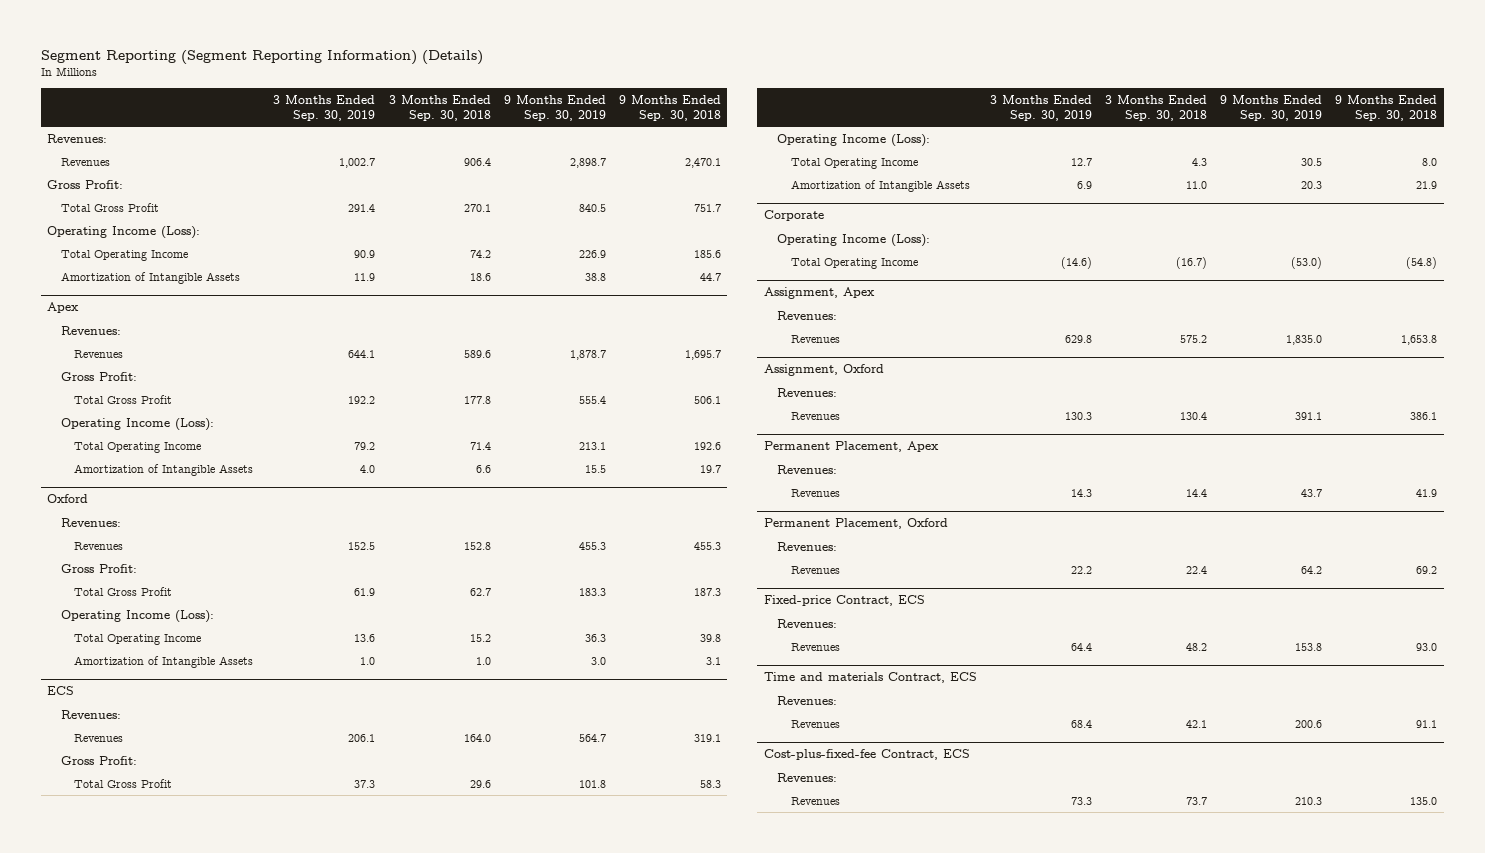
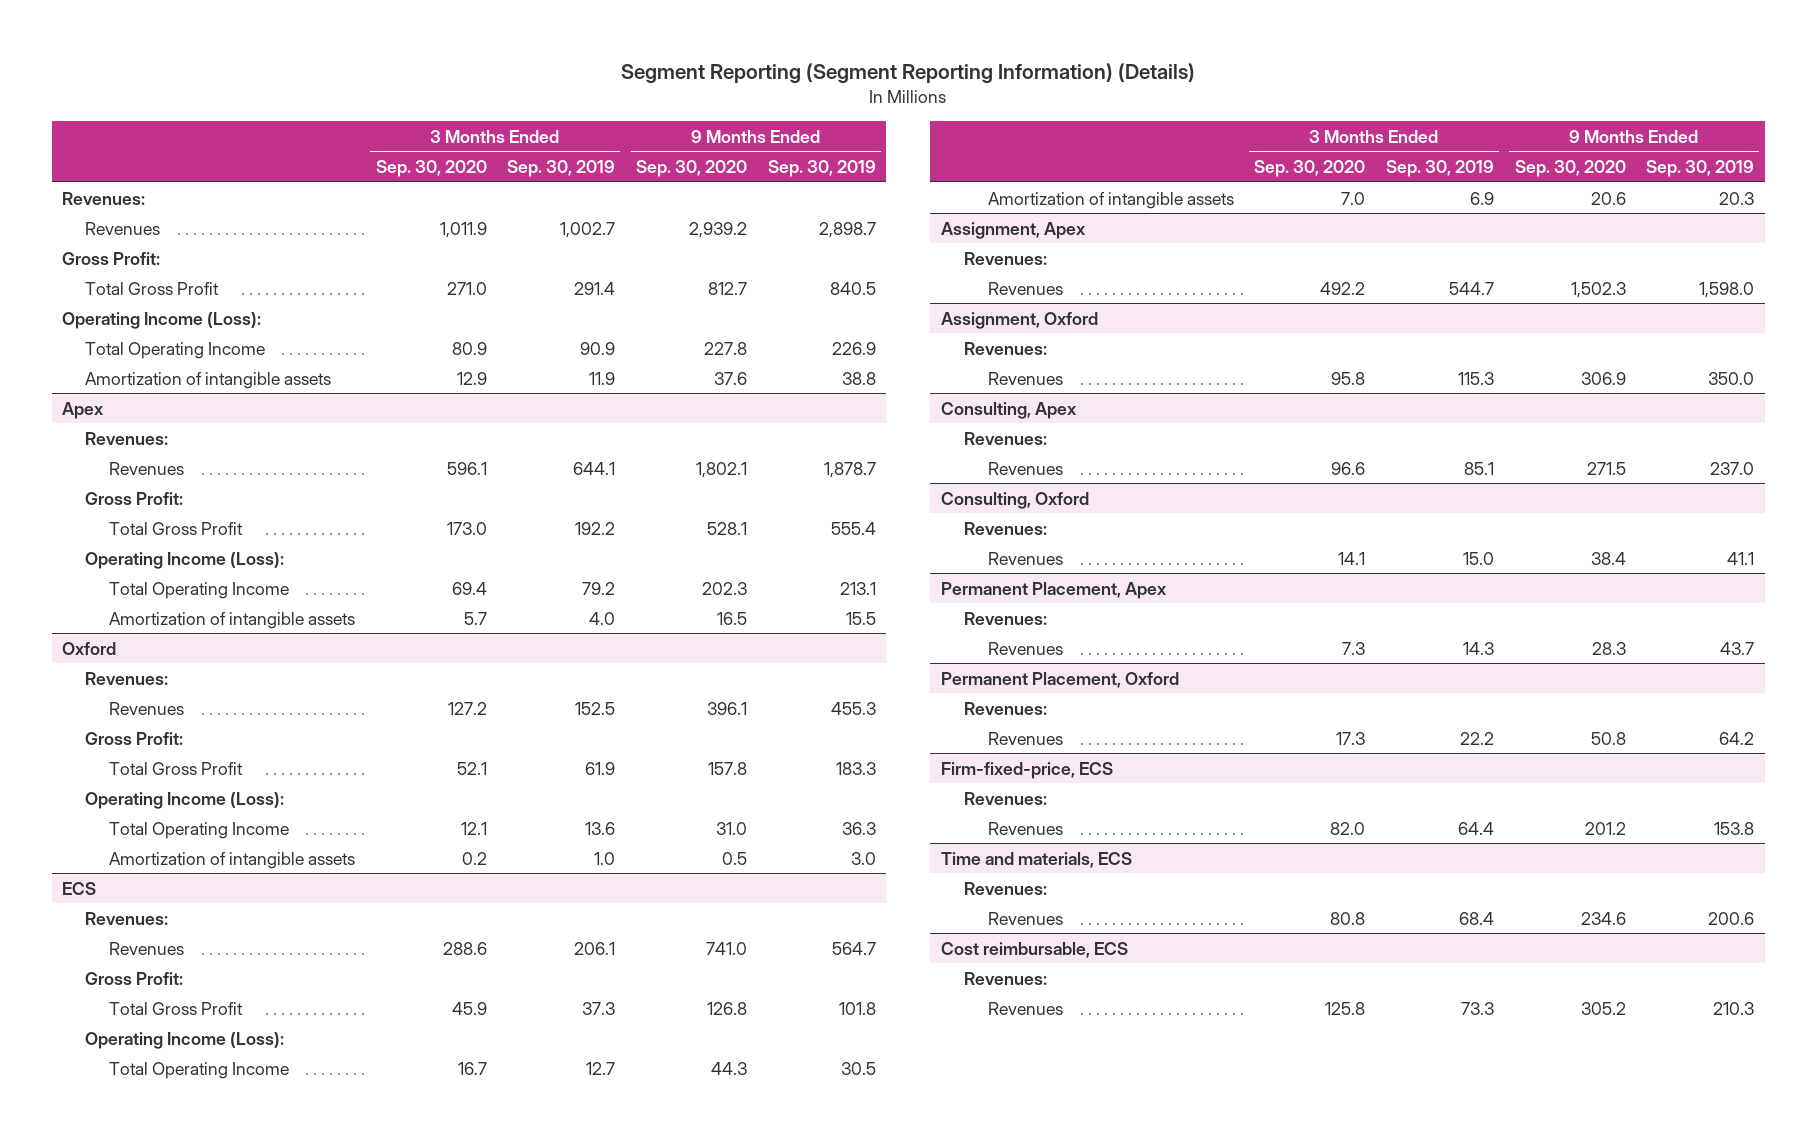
- | 3 Months Ended Sep. 30, 2019 | 3 Months Ended Sep. 30, 2018 | 9 Months Ended Sep. 30, 2019 | 9 Months Ended Sep. 30, 2018
+ | 3 Months Ended Sep. 30, 2020 | 3 Months Ended Sep. 30, 2019 | 9 Months Ended Sep. 30, 2020 | 9 Months Ended Sep. 30, 2019
- Amortization of Intangible Assets | 11.9 | 18.6 | 38.8 | 44.7
+ Amortization of intangible assets | 12.9 | 11.9 | 37.6 | 38.8
@ Apex
- Amortization of Intangible Assets | 4.0 | 6.6 | 15.5 | 19.7
+ Amortization of intangible assets | 5.7 | 4.0 | 16.5 | 15.5
@ Oxford
- Amortization of Intangible Assets | 1.0 | 1.0 | 3.0 | 3.1
+ Amortization of intangible assets | 0.2 | 1.0 | 0.5 | 3.0
@ ECS
- Amortization of Intangible Assets | 6.9 | 11.0 | 20.3 | 21.9
- Corporate
- Operating Income (Loss):
- Total Operating Income | (14.6) | (16.7) | (53.0) | (54.8)
@ ECS
+ Amortization of intangible assets | 7.0 | 6.9 | 20.6 | 20.3
@ Assignment, Apex
- Revenues | 629.8 | 575.2 | 1,835.0 | 1,653.8
+ Revenues | 492.2 | 544.7 | 1,502.3 | 1,598.0
@ Assignment, Oxford
- Revenues | 130.3 | 130.4 | 391.1 | 386.1
+ Revenues | 95.8 | 115.3 | 306.9 | 350.0
+ Consulting, Apex
+ Revenues:
+ Revenues | 96.6 | 85.1 | 271.5 | 237.0
+ Consulting, Oxford
+ Revenues:
+ Revenues | 14.1 | 15.0 | 38.4 | 41.1
- Fixed-price Contract, ECS
+ Firm-fixed-price, ECS
- Time and materials Contract, ECS
+ Time and materials, ECS
- Cost-plus-fixed-fee Contract, ECS
+ Cost reimbursable, ECS

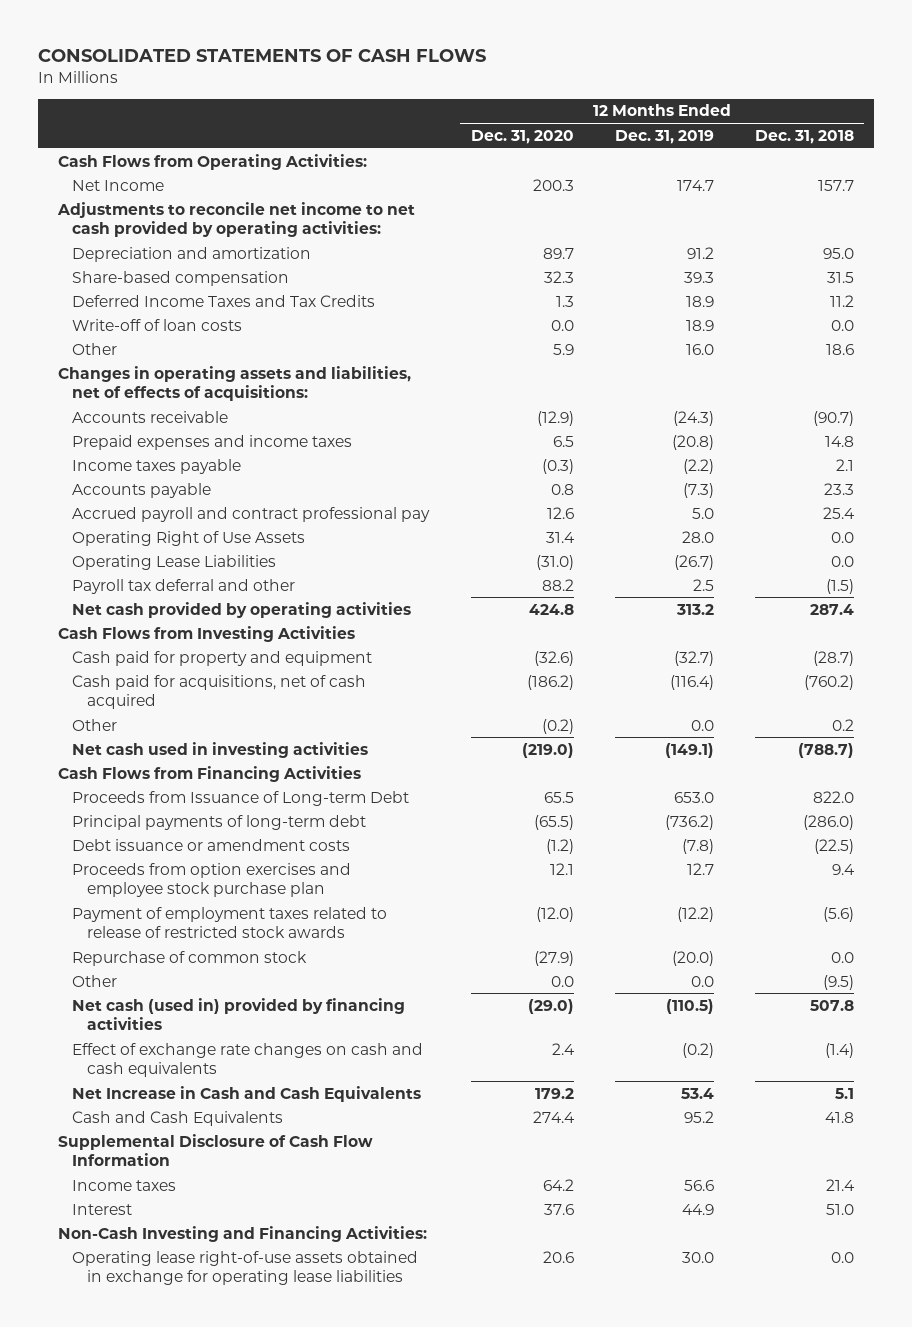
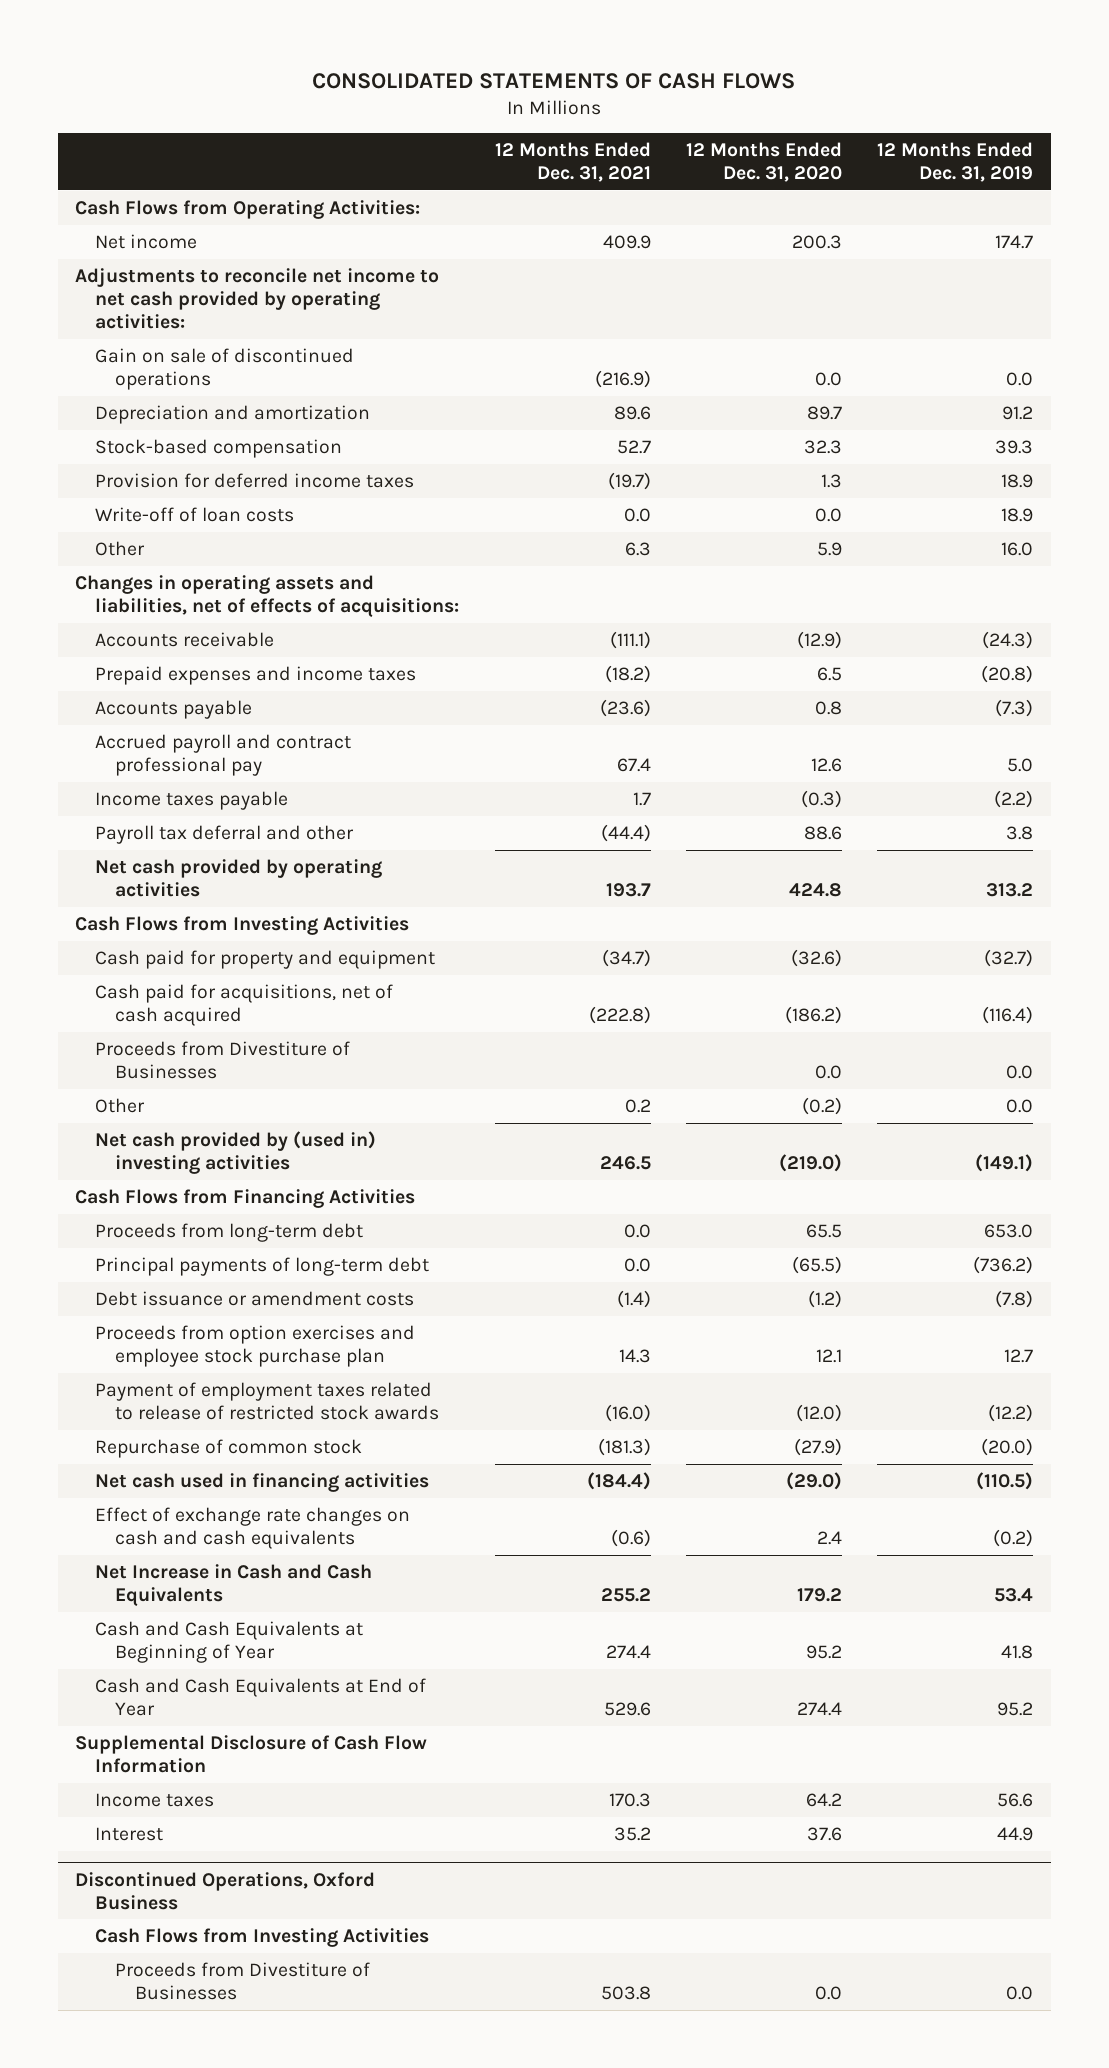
- | 12 Months Ended Dec. 31, 2020 | 12 Months Ended Dec. 31, 2019 | 12 Months Ended Dec. 31, 2018
+ | 12 Months Ended Dec. 31, 2021 | 12 Months Ended Dec. 31, 2020 | 12 Months Ended Dec. 31, 2019
- Net Income | 200.3 | 174.7 | 157.7
+ Net income | 409.9 | 200.3 | 174.7
+ Gain on sale of discontinued operations | (216.9) | 0.0 | 0.0
- Share-based compensation | 32.3 | 39.3 | 31.5
- Deferred Income Taxes and Tax Credits | 1.3 | 18.9 | 11.2
+ Stock-based compensation | 52.7 | 32.3 | 39.3
+ Provision for deferred income taxes | (19.7) | 1.3 | 18.9
- Operating Right of Use Assets | 31.4 | 28.0 | 0.0
- Operating Lease Liabilities | (31.0) | (26.7) | 0.0
- Payroll tax deferral and other | 88.2 | 2.5 | (1.5)
moved down: Income taxes payable | 1.7 | (0.3) | (2.2)
+ Payroll tax deferral and other | (44.4) | 88.6 | 3.8
+ Proceeds from Divestiture of Businesses | | 0.0 | 0.0
- Net cash used in investing activities | (219.0) | (149.1) | (788.7)
+ Net cash provided by (used in) investing activities | 246.5 | (219.0) | (149.1)
- Proceeds from Issuance of Long-term Debt | 65.5 | 653.0 | 822.0
+ Proceeds from long-term debt | 0.0 | 65.5 | 653.0
- Other | 0.0 | 0.0 | (9.5)
- Net cash (used in) provided by financing activities | (29.0) | (110.5) | 507.8
+ Net cash used in financing activities | (184.4) | (29.0) | (110.5)
- Cash and Cash Equivalents | 274.4 | 95.2 | 41.8
+ Cash and Cash Equivalents at Beginning of Year | 274.4 | 95.2 | 41.8
+ Cash and Cash Equivalents at End of Year | 529.6 | 274.4 | 95.2
- Non-Cash Investing and Financing Activities:
- Operating lease right-of-use assets obtained in exchange for operating lease liabilities | 20.6 | 30.0 | 0.0
+ Discontinued Operations, Oxford Business
+ Cash Flows from Investing Activities
+ Proceeds from Divestiture of Businesses | 503.8 | 0.0 | 0.0

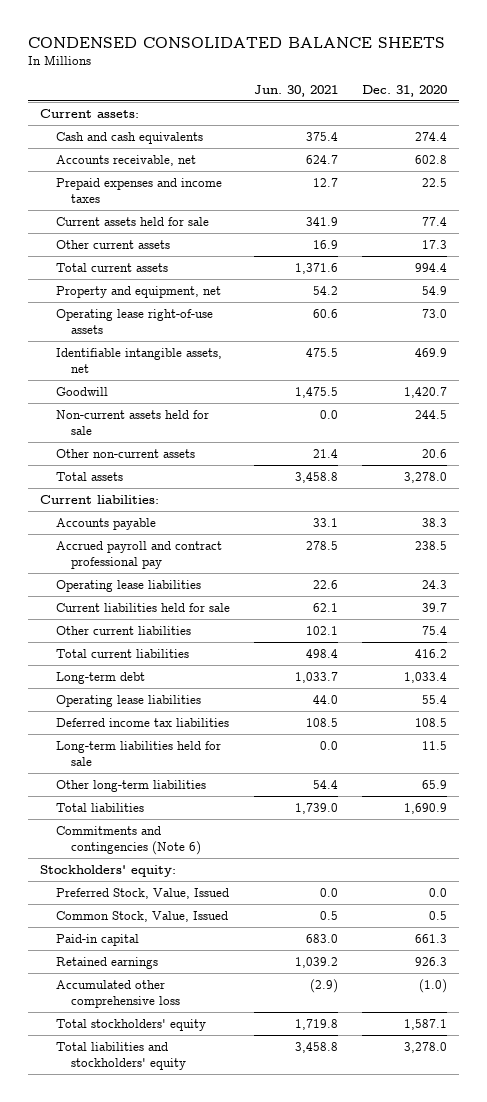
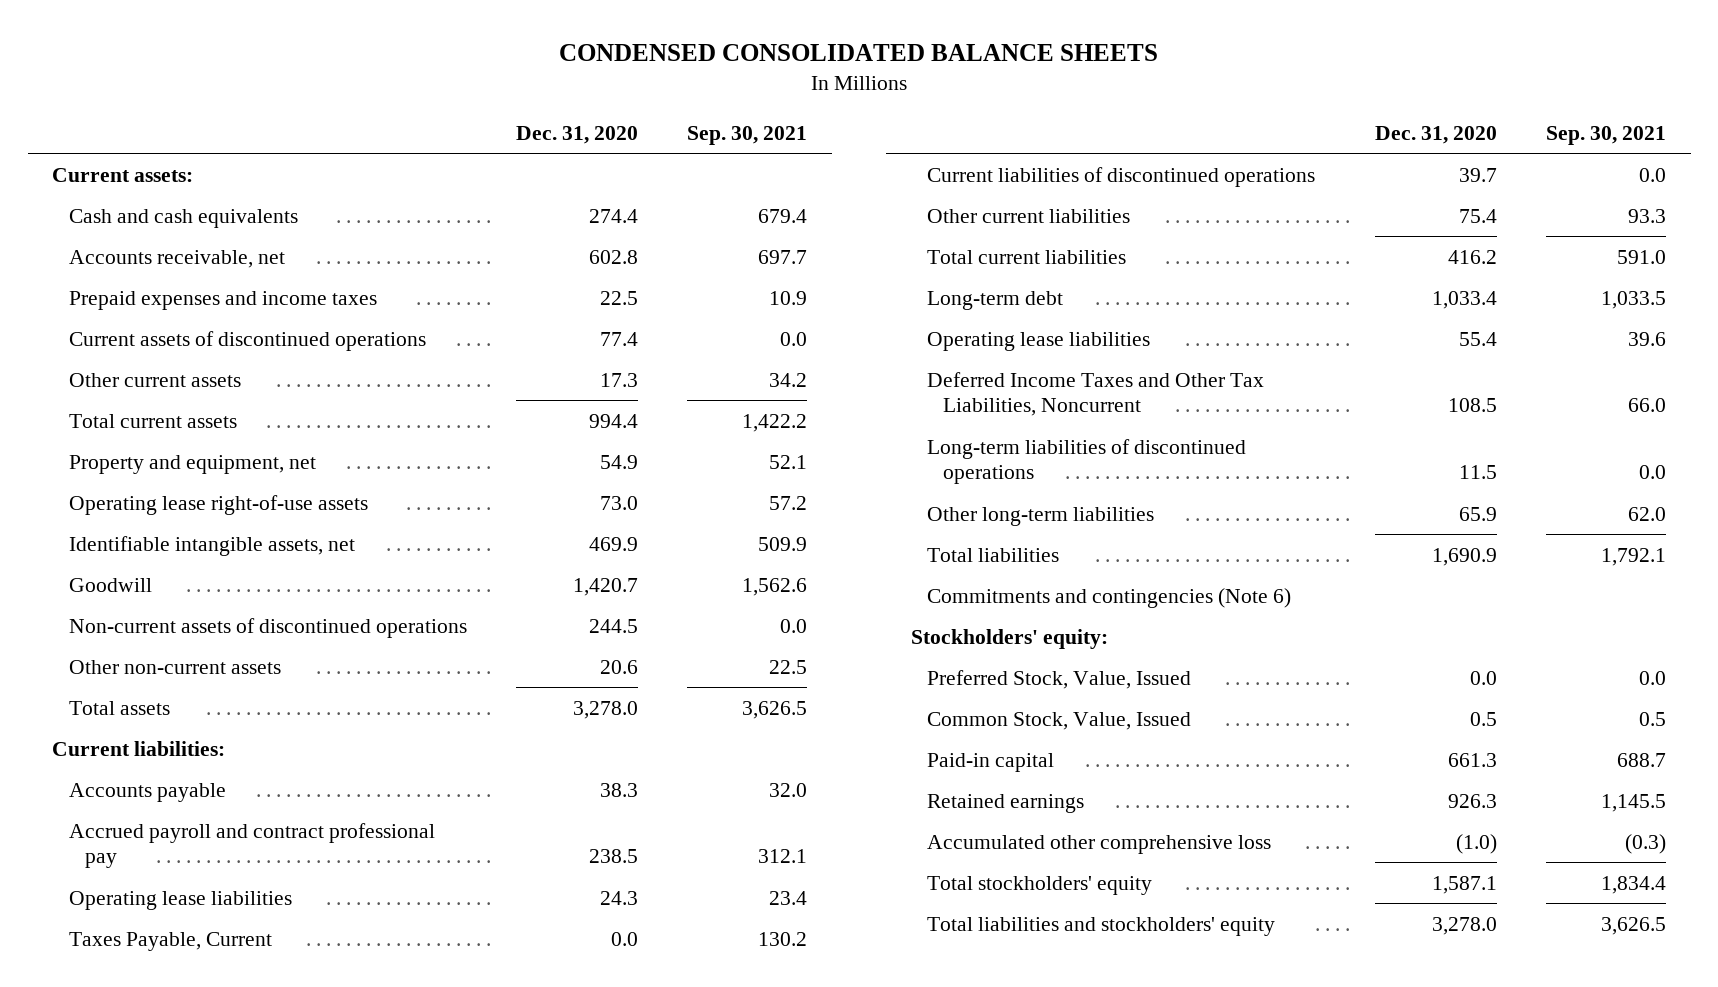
- | Jun. 30, 2021 | Dec. 31, 2020
+ | Dec. 31, 2020 | Sep. 30, 2021
- Current assets held for sale | 341.9 | 77.4
+ Current assets of discontinued operations | 77.4 | 0.0
- Non-current assets held for sale | 0.0 | 244.5
+ Non-current assets of discontinued operations | 244.5 | 0.0
- Current liabilities held for sale | 62.1 | 39.7
+ Taxes Payable, Current | 0.0 | 130.2
+ Current liabilities of discontinued operations | 39.7 | 0.0
- Deferred income tax liabilities | 108.5 | 108.5
- Long-term liabilities held for sale | 0.0 | 11.5
+ Deferred Income Taxes and Other Tax Liabilities, Noncurrent | 108.5 | 66.0
+ Long-term liabilities of discontinued operations | 11.5 | 0.0

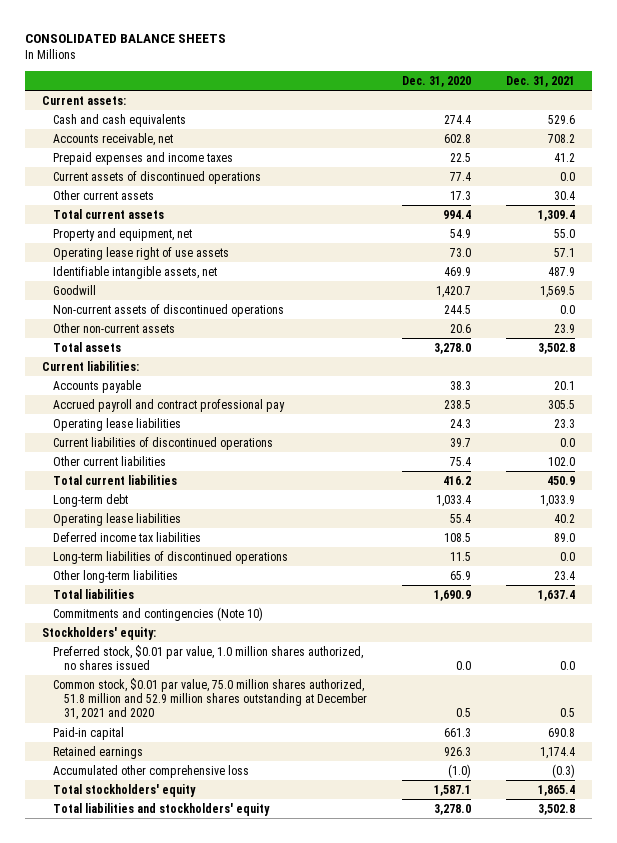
- CONDENSED CONSOLIDATED BALANCE SHEETS
+ CONSOLIDATED BALANCE SHEETS
- | Dec. 31, 2020 | Sep. 30, 2021
+ | Dec. 31, 2020 | Dec. 31, 2021
- Operating lease right-of-use assets | 73.0 | 57.2
+ Operating lease right of use assets | 73.0 | 57.1
- Taxes Payable, Current | 0.0 | 130.2
- Deferred Income Taxes and Other Tax Liabilities, Noncurrent | 108.5 | 66.0
+ Deferred income tax liabilities | 108.5 | 89.0
- Commitments and contingencies (Note 6)
+ Commitments and contingencies (Note 10)
- Preferred Stock, Value, Issued | 0.0 | 0.0
- Common Stock, Value, Issued | 0.5 | 0.5
+ Preferred stock, $0.01 par value, 1.0 million shares authorized, no shares issued | 0.0 | 0.0
+ Common stock, $0.01 par value, 75.0 million shares authorized, 51.8 million and 52.9 million shares outstanding at December 31, 2021 and 2020 | 0.5 | 0.5

